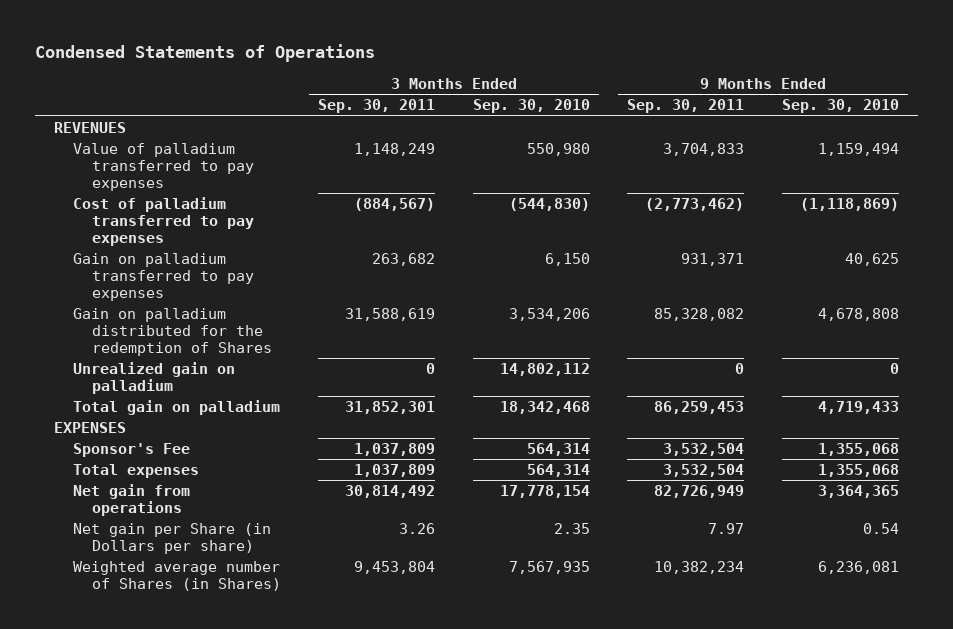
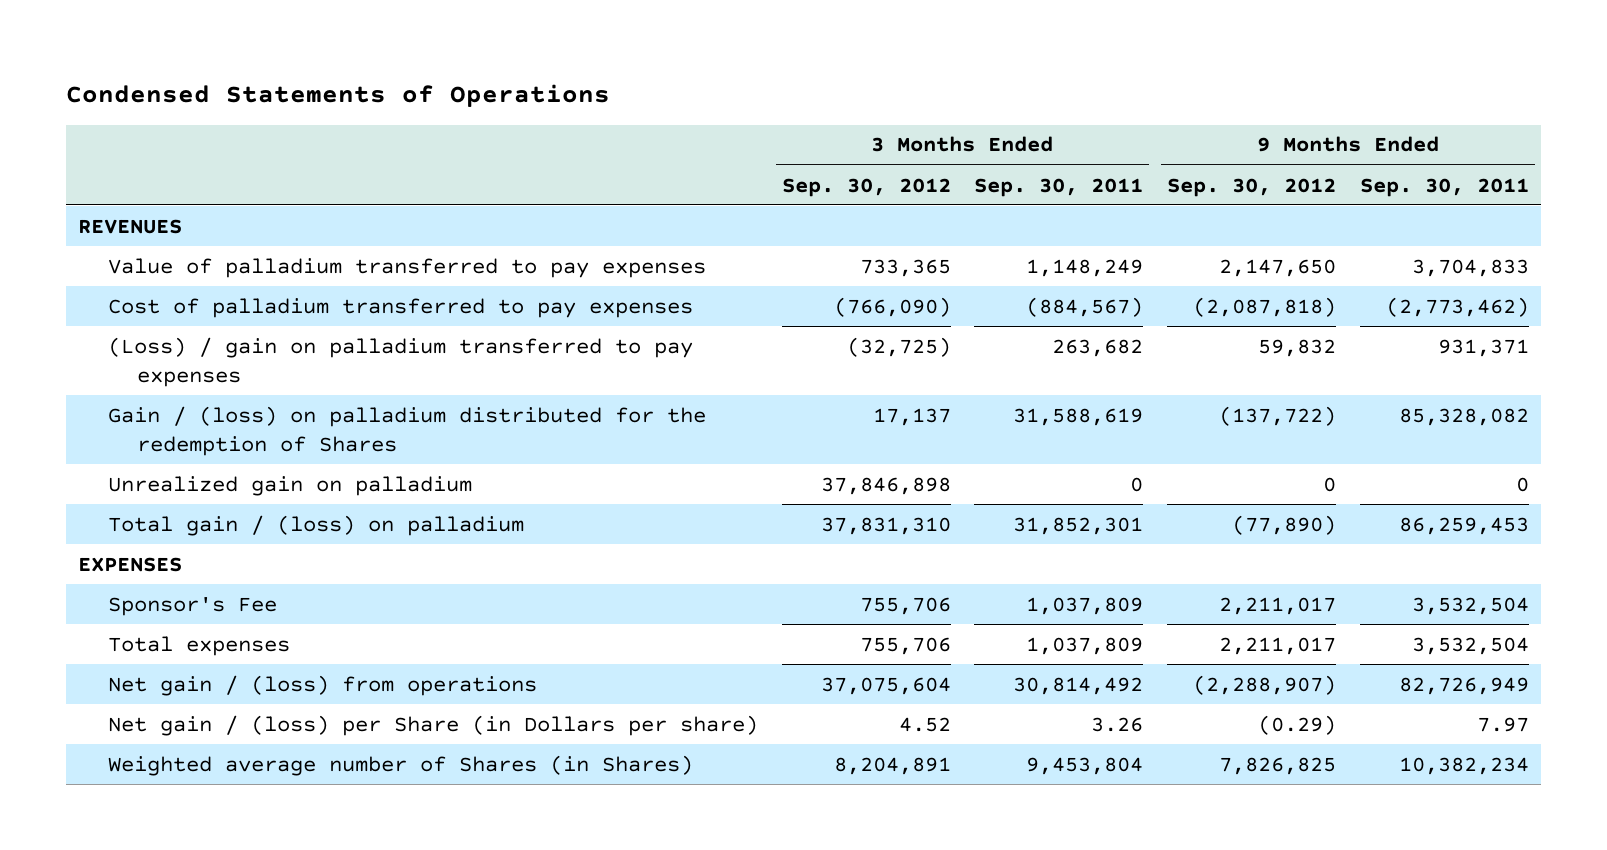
- | 3 Months Ended Sep. 30, 2011 | 3 Months Ended Sep. 30, 2010 | 9 Months Ended Sep. 30, 2011 | 9 Months Ended Sep. 30, 2010
+ | 3 Months Ended Sep. 30, 2012 | 3 Months Ended Sep. 30, 2011 | 9 Months Ended Sep. 30, 2012 | 9 Months Ended Sep. 30, 2011
- Gain on palladium transferred to pay expenses | 263,682 | 6,150 | 931,371 | 40,625
- Gain on palladium distributed for the redemption of Shares | 31,588,619 | 3,534,206 | 85,328,082 | 4,678,808
+ (Loss) / gain on palladium transferred to pay expenses | (32,725) | 263,682 | 59,832 | 931,371
+ Gain / (loss) on palladium distributed for the redemption of Shares | 17,137 | 31,588,619 | (137,722) | 85,328,082
- Total gain on palladium | 31,852,301 | 18,342,468 | 86,259,453 | 4,719,433
+ Total gain / (loss) on palladium | 37,831,310 | 31,852,301 | (77,890) | 86,259,453
- Net gain from operations | 30,814,492 | 17,778,154 | 82,726,949 | 3,364,365
- Net gain per Share (in Dollars per share) | 3.26 | 2.35 | 7.97 | 0.54
+ Net gain / (loss) from operations | 37,075,604 | 30,814,492 | (2,288,907) | 82,726,949
+ Net gain / (loss) per Share (in Dollars per share) | 4.52 | 3.26 | (0.29) | 7.97

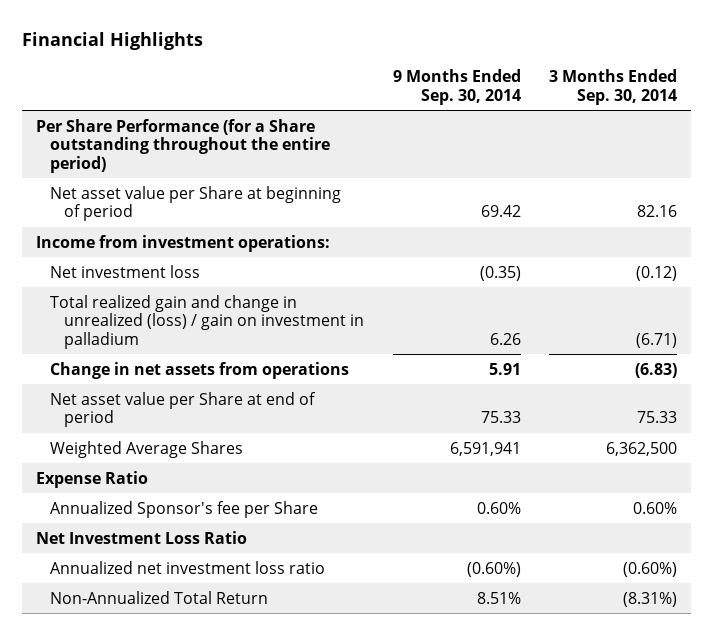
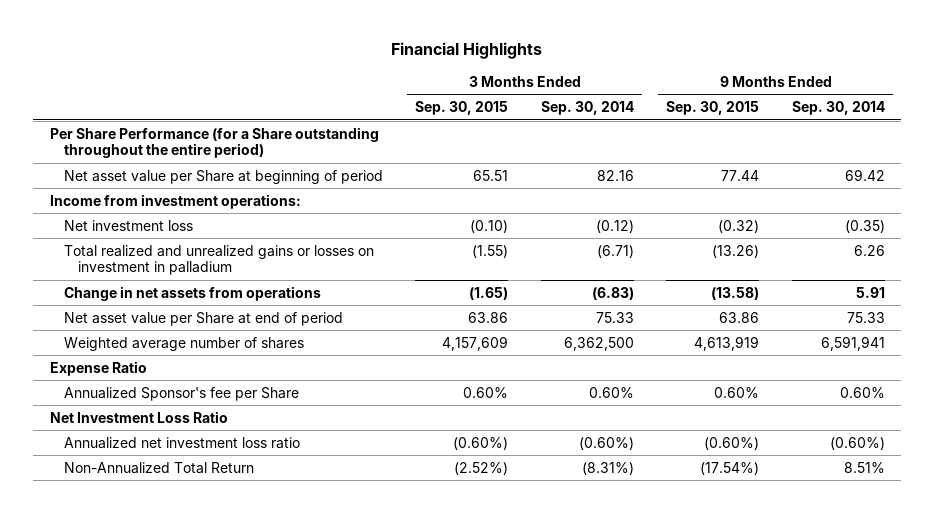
- | 9 Months Ended Sep. 30, 2014 | 3 Months Ended Sep. 30, 2014
+ | 3 Months Ended Sep. 30, 2015 | 3 Months Ended Sep. 30, 2014 | 9 Months Ended Sep. 30, 2015 | 9 Months Ended Sep. 30, 2014
- Total realized gain and change in unrealized (loss) / gain on investment in palladium | 6.26 | (6.71)
+ Total realized and unrealized gains or losses on investment in palladium | (1.55) | (6.71) | (13.26) | 6.26
- Weighted Average Shares | 6,591,941 | 6,362,500
+ Weighted average number of shares | 4,157,609 | 6,362,500 | 4,613,919 | 6,591,941

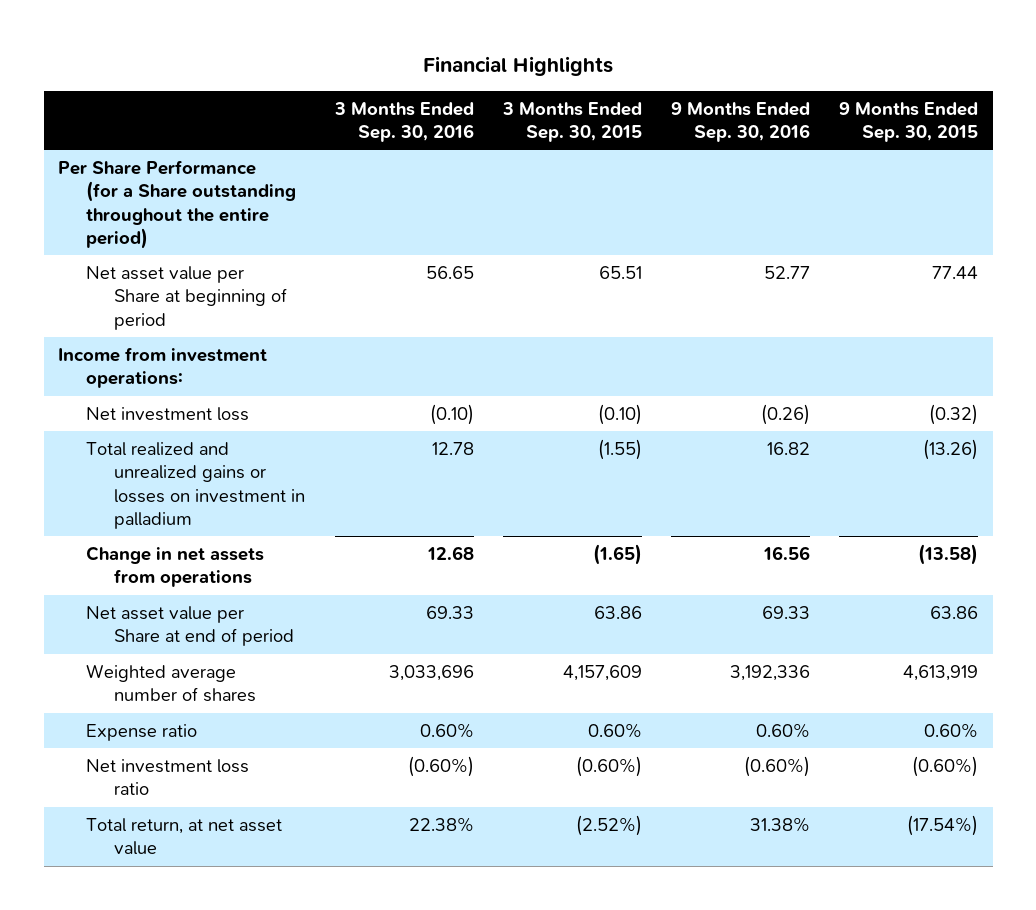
- | 3 Months Ended Sep. 30, 2015 | 3 Months Ended Sep. 30, 2014 | 9 Months Ended Sep. 30, 2015 | 9 Months Ended Sep. 30, 2014
+ | 3 Months Ended Sep. 30, 2016 | 3 Months Ended Sep. 30, 2015 | 9 Months Ended Sep. 30, 2016 | 9 Months Ended Sep. 30, 2015
- Expense Ratio
- Annualized Sponsor's fee per Share | 0.60% | 0.60% | 0.60% | 0.60%
- Net Investment Loss Ratio
- Annualized net investment loss ratio | (0.60%) | (0.60%) | (0.60%) | (0.60%)
- Non-Annualized Total Return | (2.52%) | (8.31%) | (17.54%) | 8.51%
+ Expense ratio | 0.60% | 0.60% | 0.60% | 0.60%
+ Net investment loss ratio | (0.60%) | (0.60%) | (0.60%) | (0.60%)
+ Total return, at net asset value | 22.38% | (2.52%) | 31.38% | (17.54%)

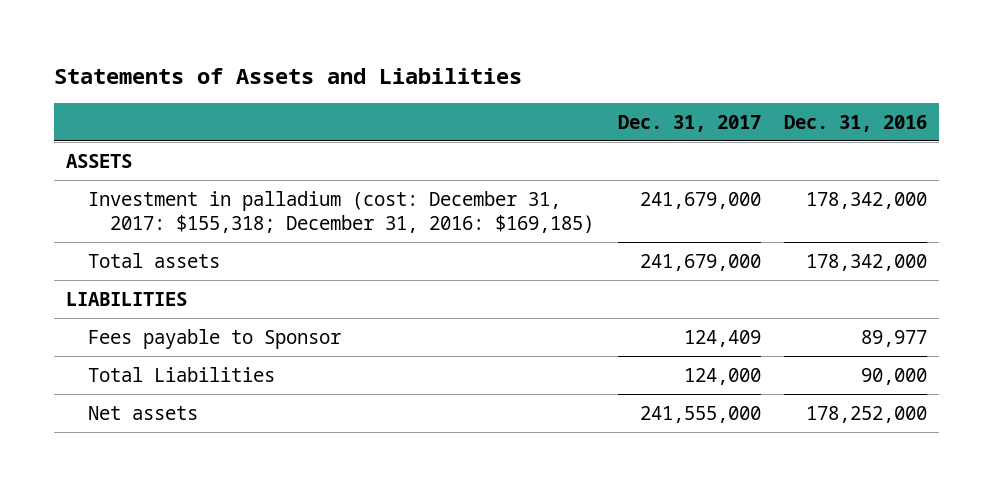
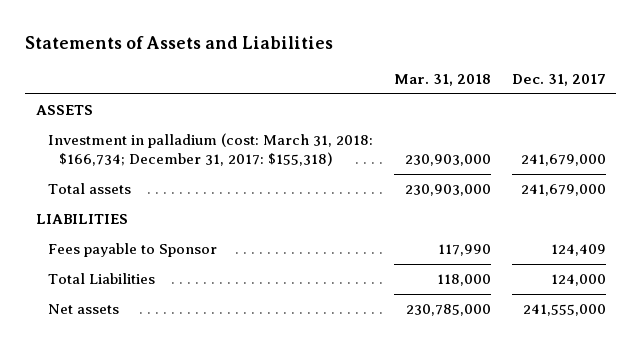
- | Dec. 31, 2017 | Dec. 31, 2016
+ | Mar. 31, 2018 | Dec. 31, 2017
- Investment in palladium (cost: December 31, 2017: $155,318; December 31, 2016: $169,185) | 241,679,000 | 178,342,000
+ Investment in palladium (cost: March 31, 2018: $166,734; December 31, 2017: $155,318) | 230,903,000 | 241,679,000

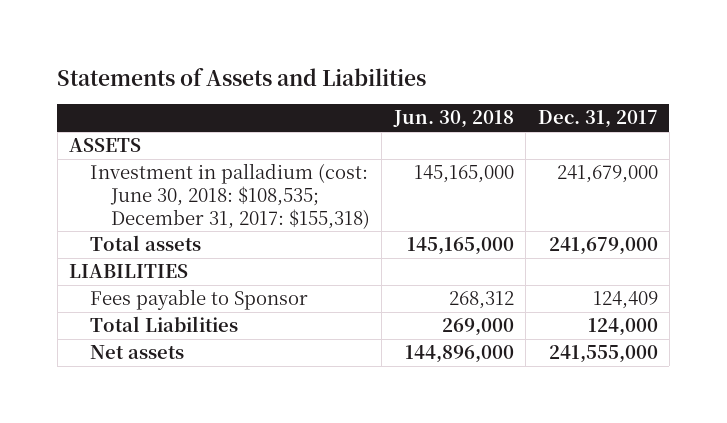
- | Mar. 31, 2018 | Dec. 31, 2017
+ | Jun. 30, 2018 | Dec. 31, 2017
- Investment in palladium (cost: March 31, 2018: $166,734; December 31, 2017: $155,318) | 230,903,000 | 241,679,000
+ Investment in palladium (cost: June 30, 2018: $108,535; December 31, 2017: $155,318) | 145,165,000 | 241,679,000

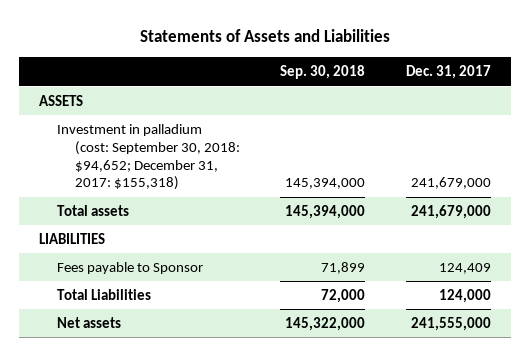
- | Jun. 30, 2018 | Dec. 31, 2017
+ | Sep. 30, 2018 | Dec. 31, 2017
- Investment in palladium (cost: June 30, 2018: $108,535; December 31, 2017: $155,318) | 145,165,000 | 241,679,000
+ Investment in palladium (cost: September 30, 2018: $94,652; December 31, 2017: $155,318) | 145,394,000 | 241,679,000

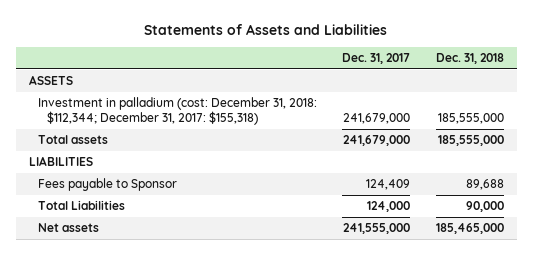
- | Sep. 30, 2018 | Dec. 31, 2017
+ | Dec. 31, 2017 | Dec. 31, 2018
- Investment in palladium (cost: September 30, 2018: $94,652; December 31, 2017: $155,318) | 145,394,000 | 241,679,000
+ Investment in palladium (cost: December 31, 2018: $112,344; December 31, 2017: $155,318) | 241,679,000 | 185,555,000

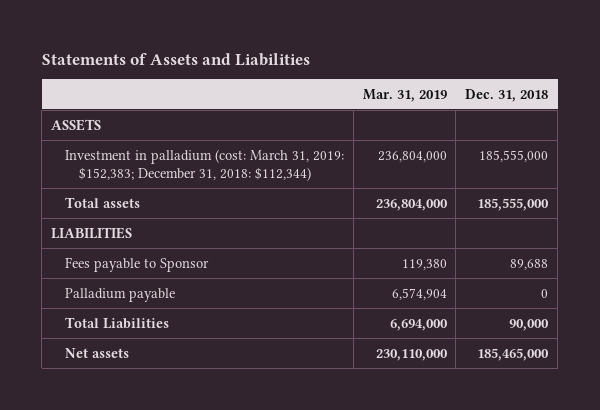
- | Dec. 31, 2017 | Dec. 31, 2018
+ | Mar. 31, 2019 | Dec. 31, 2018
- Investment in palladium (cost: December 31, 2018: $112,344; December 31, 2017: $155,318) | 241,679,000 | 185,555,000
+ Investment in palladium (cost: March 31, 2019: $152,383; December 31, 2018: $112,344) | 236,804,000 | 185,555,000
+ Palladium payable | 6,574,904 | 0

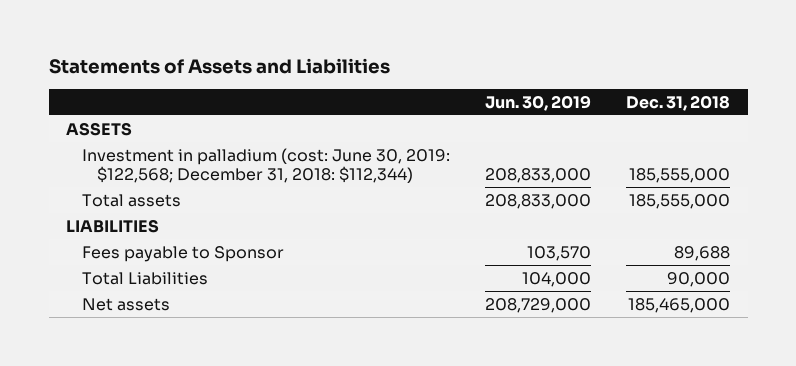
- | Mar. 31, 2019 | Dec. 31, 2018
+ | Jun. 30, 2019 | Dec. 31, 2018
- Investment in palladium (cost: March 31, 2019: $152,383; December 31, 2018: $112,344) | 236,804,000 | 185,555,000
+ Investment in palladium (cost: June 30, 2019: $122,568; December 31, 2018: $112,344) | 208,833,000 | 185,555,000
- Palladium payable | 6,574,904 | 0

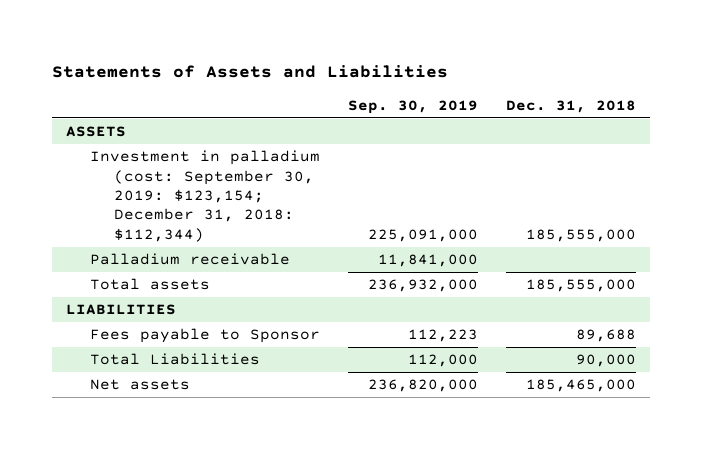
- | Jun. 30, 2019 | Dec. 31, 2018
+ | Sep. 30, 2019 | Dec. 31, 2018
- Investment in palladium (cost: June 30, 2019: $122,568; December 31, 2018: $112,344) | 208,833,000 | 185,555,000
+ Investment in palladium (cost: September 30, 2019: $123,154; December 31, 2018: $112,344) | 225,091,000 | 185,555,000
+ Palladium receivable | 11,841,000 |

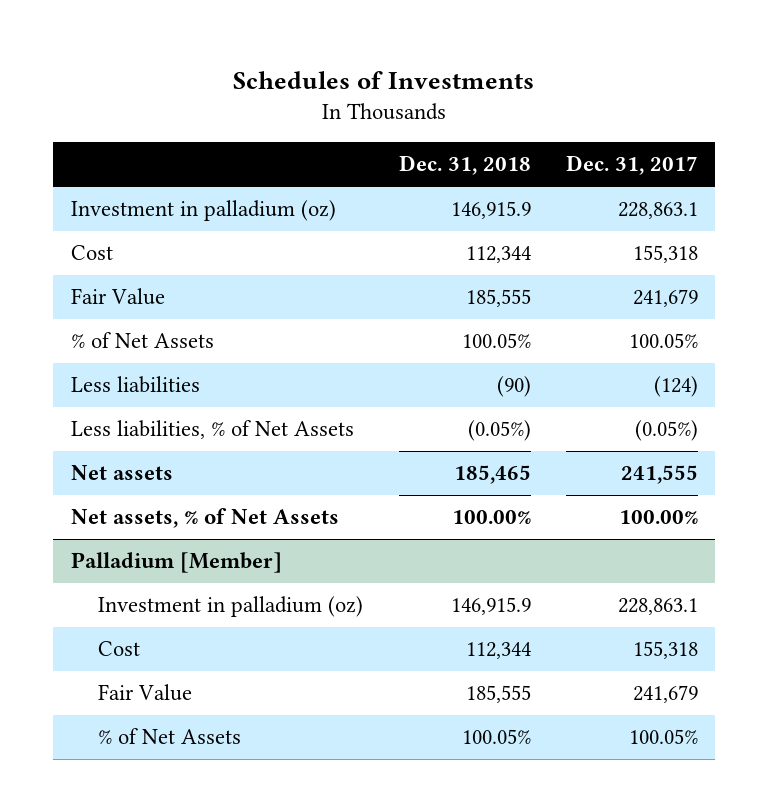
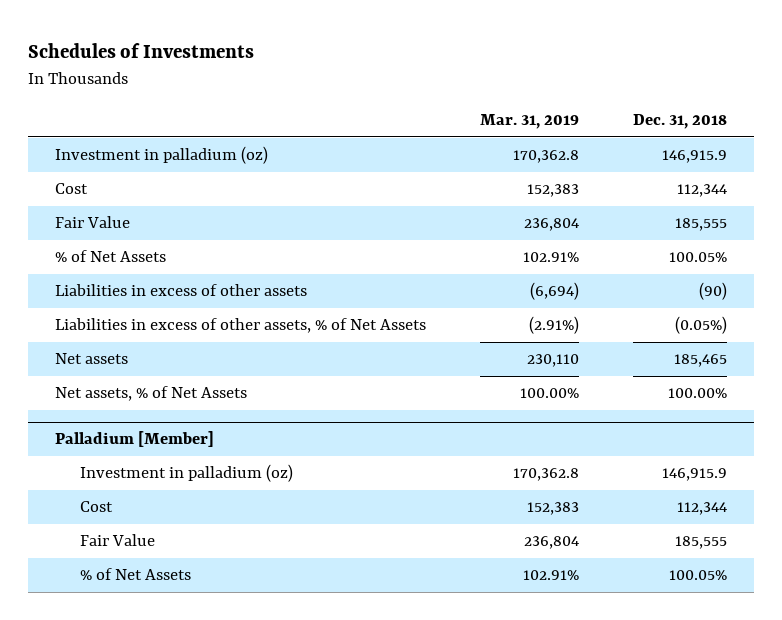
- | Dec. 31, 2018 | Dec. 31, 2017
+ | Mar. 31, 2019 | Dec. 31, 2018
- Less liabilities | (90) | (124)
- Less liabilities, % of Net Assets | (0.05%) | (0.05%)
+ Liabilities in excess of other assets | (6,694) | (90)
+ Liabilities in excess of other assets, % of Net Assets | (2.91%) | (0.05%)

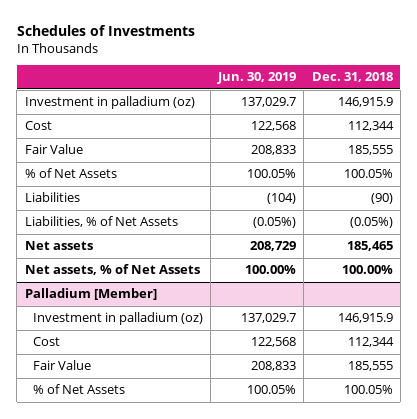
- | Mar. 31, 2019 | Dec. 31, 2018
+ | Jun. 30, 2019 | Dec. 31, 2018
- Liabilities in excess of other assets | (6,694) | (90)
- Liabilities in excess of other assets, % of Net Assets | (2.91%) | (0.05%)
+ Liabilities | (104) | (90)
+ Liabilities, % of Net Assets | (0.05%) | (0.05%)

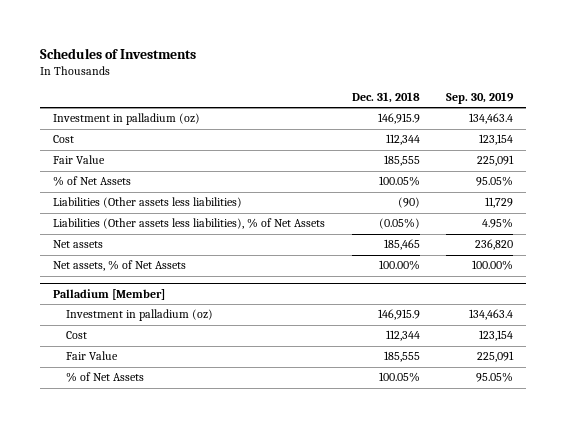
- | Jun. 30, 2019 | Dec. 31, 2018
+ | Dec. 31, 2018 | Sep. 30, 2019
- Liabilities | (104) | (90)
- Liabilities, % of Net Assets | (0.05%) | (0.05%)
+ Liabilities (Other assets less liabilities) | (90) | 11,729
+ Liabilities (Other assets less liabilities), % of Net Assets | (0.05%) | 4.95%

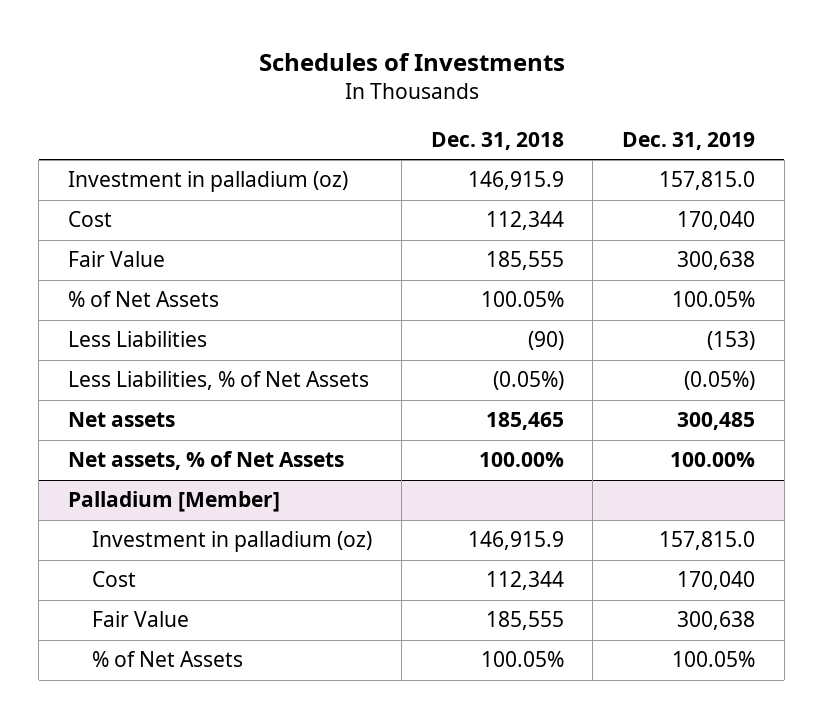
- | Dec. 31, 2018 | Sep. 30, 2019
+ | Dec. 31, 2018 | Dec. 31, 2019
- Liabilities (Other assets less liabilities) | (90) | 11,729
- Liabilities (Other assets less liabilities), % of Net Assets | (0.05%) | 4.95%
+ Less Liabilities | (90) | (153)
+ Less Liabilities, % of Net Assets | (0.05%) | (0.05%)

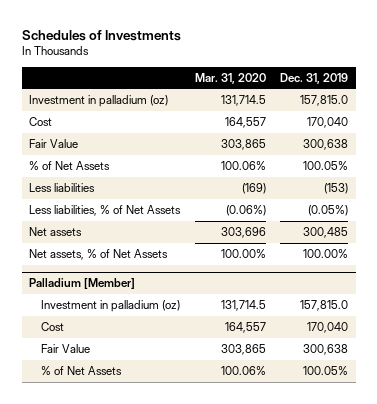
- | Dec. 31, 2018 | Dec. 31, 2019
+ | Mar. 31, 2020 | Dec. 31, 2019
- Less Liabilities | (90) | (153)
- Less Liabilities, % of Net Assets | (0.05%) | (0.05%)
+ Less liabilities | (169) | (153)
+ Less liabilities, % of Net Assets | (0.06%) | (0.05%)

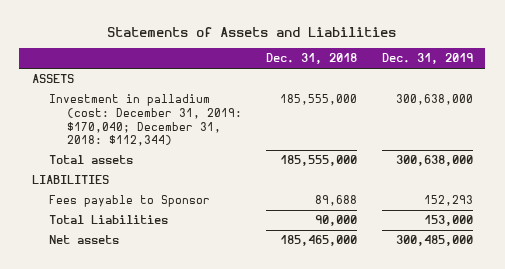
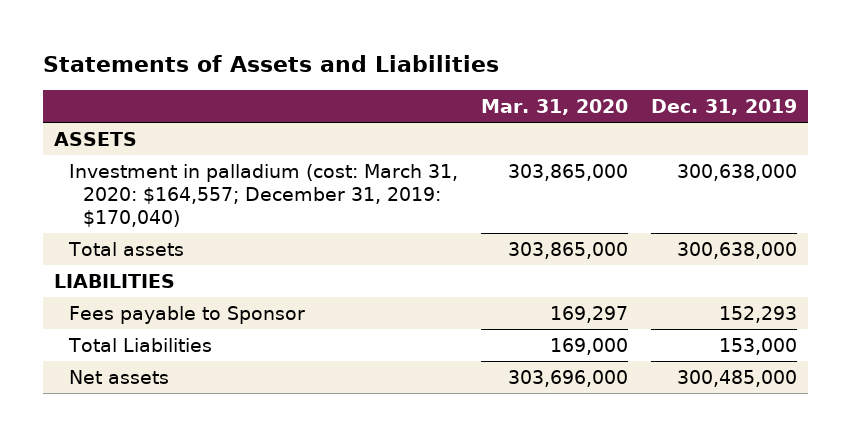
- | Dec. 31, 2018 | Dec. 31, 2019
+ | Mar. 31, 2020 | Dec. 31, 2019
- Investment in palladium (cost: December 31, 2019: $170,040; December 31, 2018: $112,344) | 185,555,000 | 300,638,000
+ Investment in palladium (cost: March 31, 2020: $164,557; December 31, 2019: $170,040) | 303,865,000 | 300,638,000

